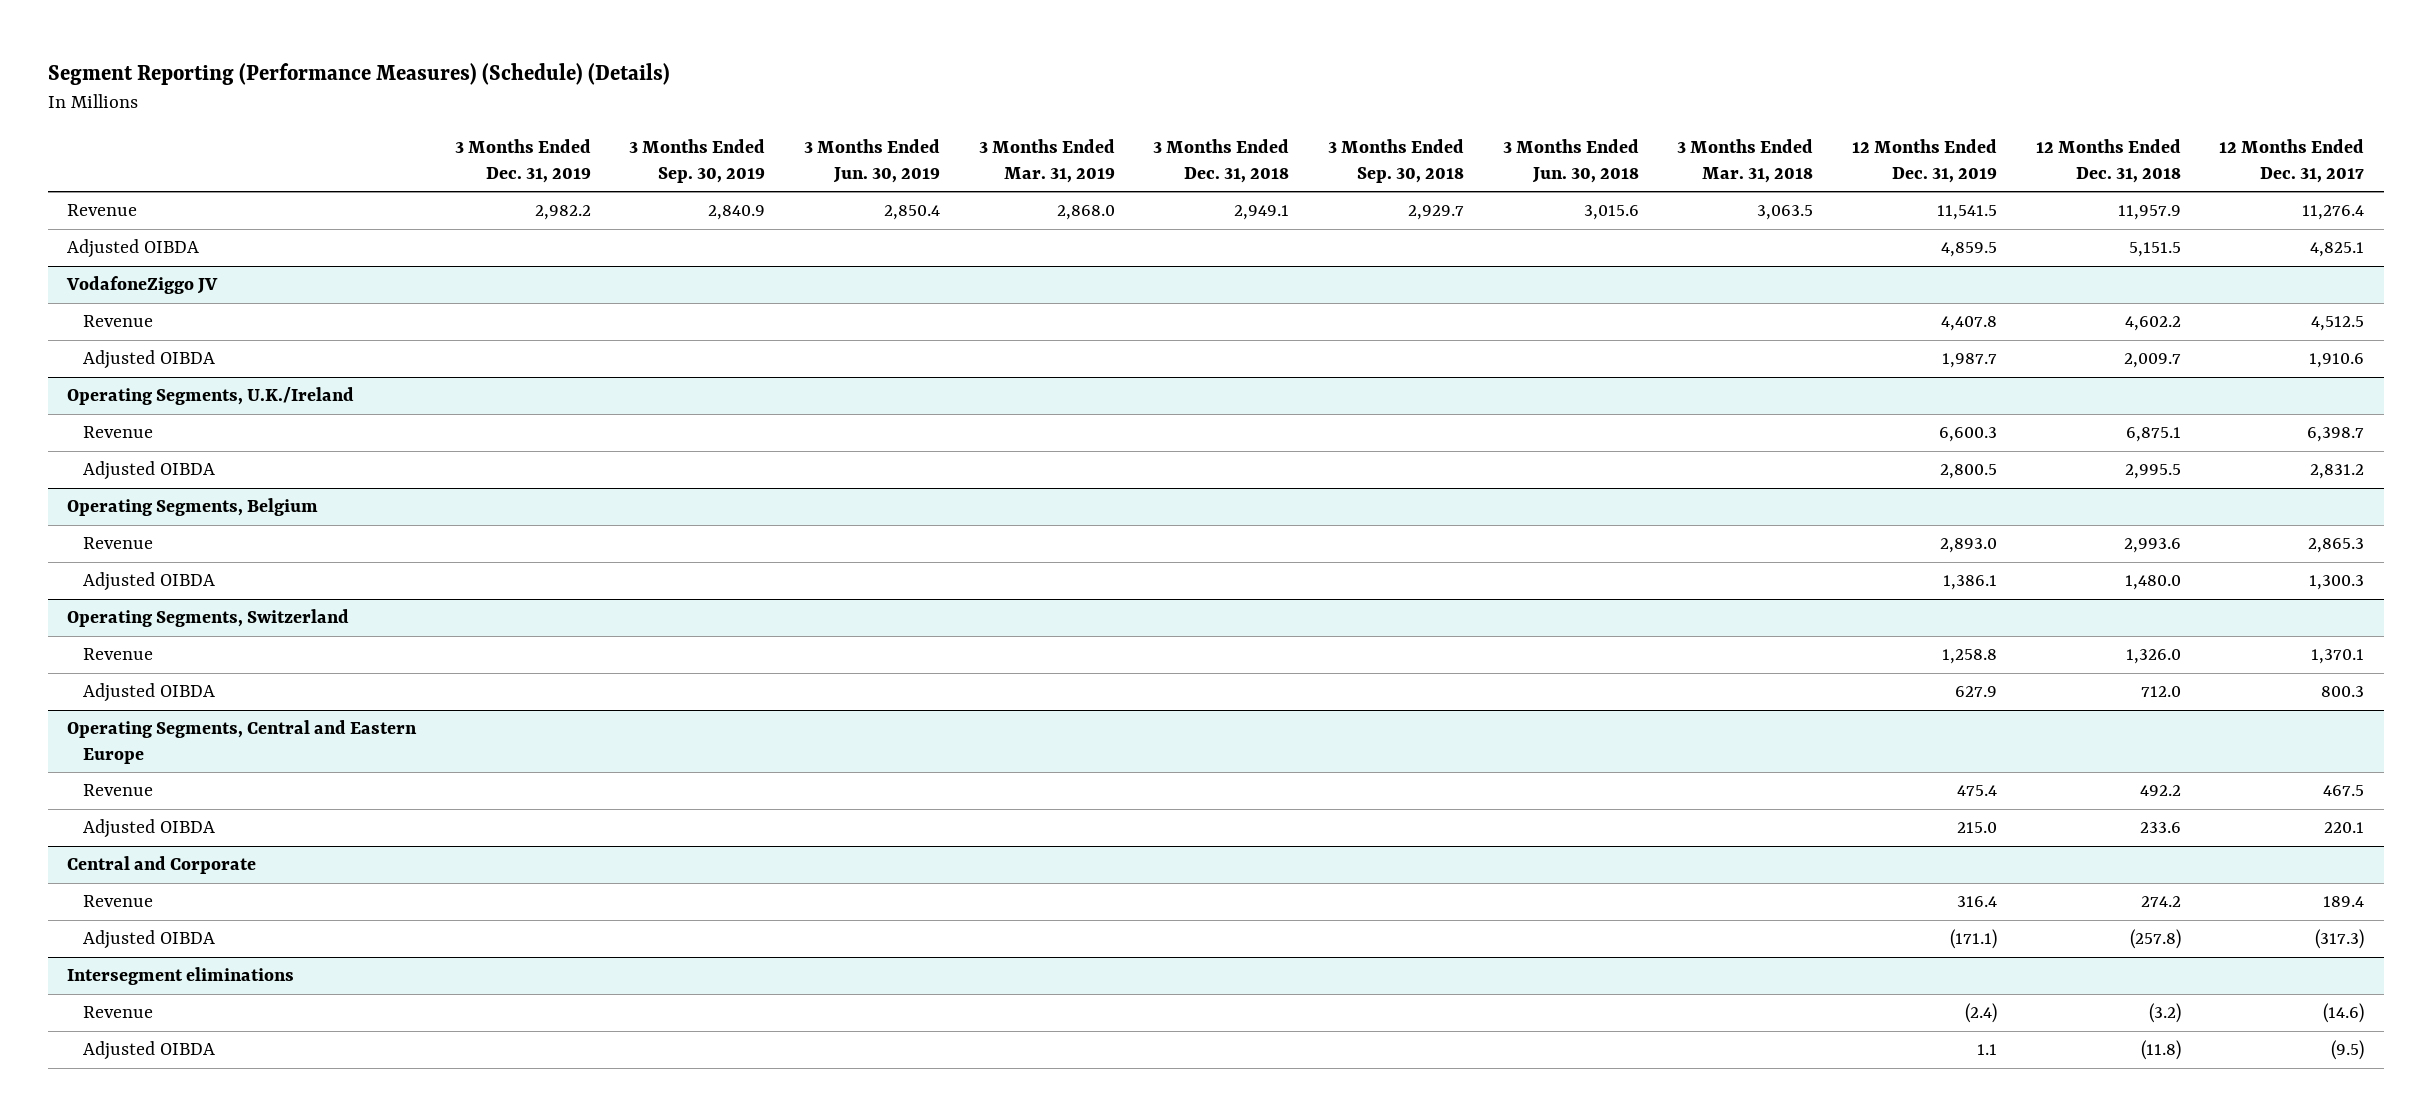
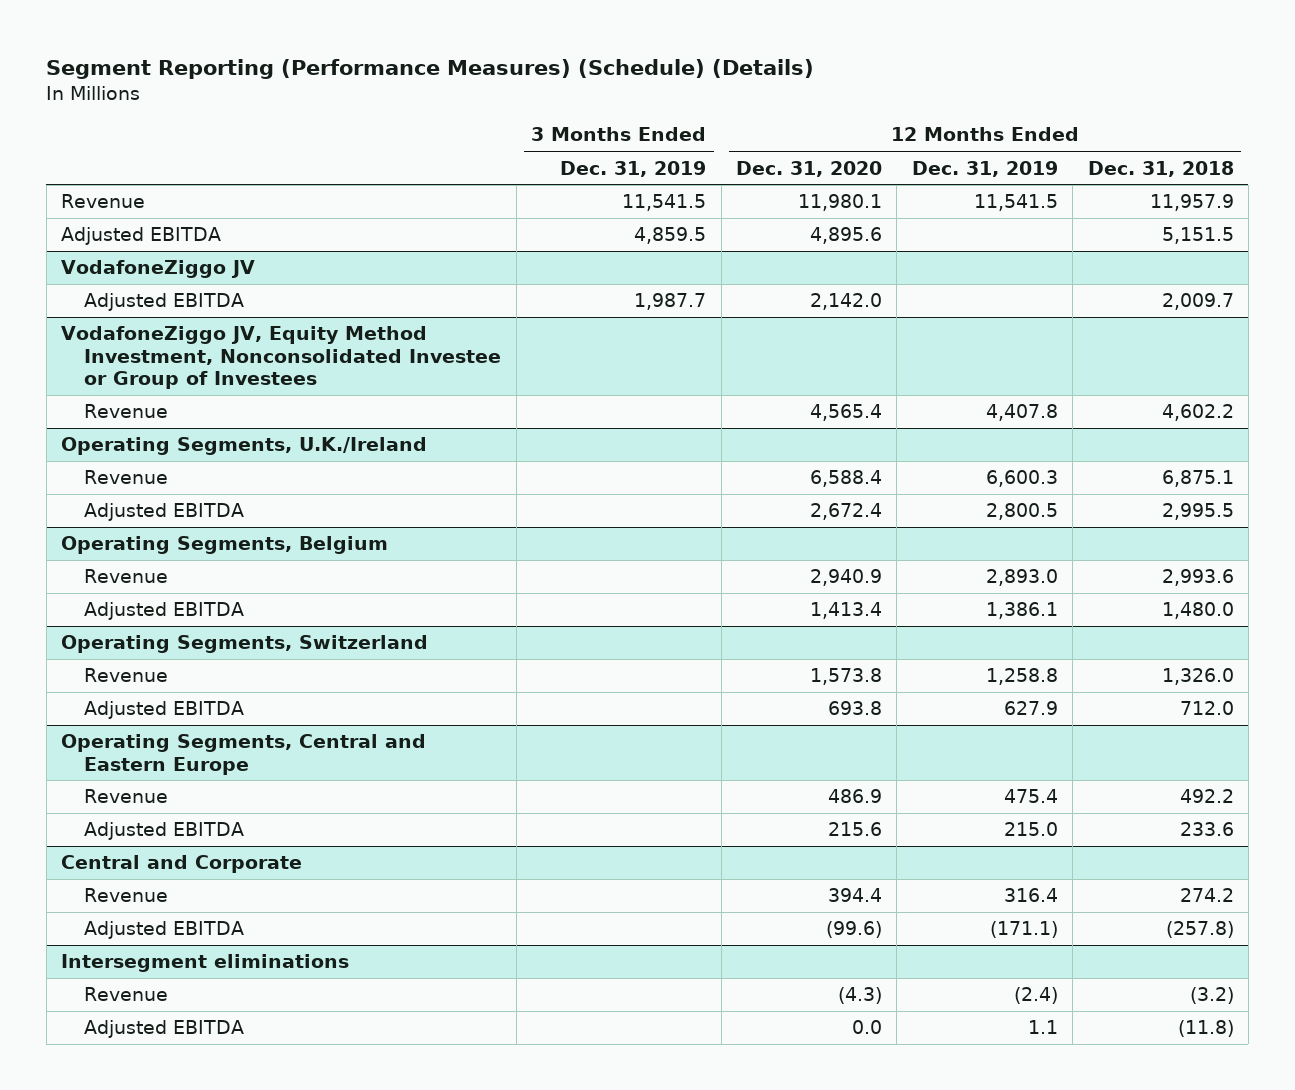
- | 3 Months Ended Dec. 31, 2019 | 3 Months Ended Sep. 30, 2019 | 3 Months Ended Jun. 30, 2019 | 3 Months Ended Mar. 31, 2019 | 3 Months Ended Dec. 31, 2018 | 3 Months Ended Sep. 30, 2018 | 3 Months Ended Jun. 30, 2018 | 3 Months Ended Mar. 31, 2018 | 12 Months Ended Dec. 31, 2019 | 12 Months Ended Dec. 31, 2018 | 12 Months Ended Dec. 31, 2017
+ | 3 Months Ended Dec. 31, 2019 | 12 Months Ended Dec. 31, 2020 | 12 Months Ended Dec. 31, 2019 | 12 Months Ended Dec. 31, 2018
- Revenue | 2,982.2 | 2,840.9 | 2,850.4 | 2,868.0 | 2,949.1 | 2,929.7 | 3,015.6 | 3,063.5 | 11,541.5 | 11,957.9 | 11,276.4
- Adjusted OIBDA | | | | | | | | | 4,859.5 | 5,151.5 | 4,825.1
+ Revenue | 11,541.5 | 11,980.1 | 11,541.5 | 11,957.9
+ Adjusted EBITDA | 4,859.5 | 4,895.6 | | 5,151.5
@ VodafoneZiggo JV
+ Adjusted EBITDA | 1,987.7 | 2,142.0 | | 2,009.7
+ VodafoneZiggo JV, Equity Method Investment, Nonconsolidated Investee or Group of Investees
@ VodafoneZiggo JV
- Adjusted OIBDA | | | | | | | | | 1,987.7 | 2,009.7 | 1,910.6
@ Operating Segments, U.K./Ireland
- Adjusted OIBDA | | | | | | | | | 2,800.5 | 2,995.5 | 2,831.2
+ Adjusted EBITDA | | 2,672.4 | 2,800.5 | 2,995.5
@ Operating Segments, Belgium
- Adjusted OIBDA | | | | | | | | | 1,386.1 | 1,480.0 | 1,300.3
+ Adjusted EBITDA | | 1,413.4 | 1,386.1 | 1,480.0
@ Operating Segments, Switzerland
- Adjusted OIBDA | | | | | | | | | 627.9 | 712.0 | 800.3
+ Adjusted EBITDA | | 693.8 | 627.9 | 712.0
@ Operating Segments, Central and Eastern Europe
- Adjusted OIBDA | | | | | | | | | 215.0 | 233.6 | 220.1
+ Adjusted EBITDA | | 215.6 | 215.0 | 233.6
@ Central and Corporate
- Adjusted OIBDA | | | | | | | | | (171.1) | (257.8) | (317.3)
+ Adjusted EBITDA | | (99.6) | (171.1) | (257.8)
@ Intersegment eliminations
- Adjusted OIBDA | | | | | | | | | 1.1 | (11.8) | (9.5)
+ Adjusted EBITDA | | 0.0 | 1.1 | (11.8)

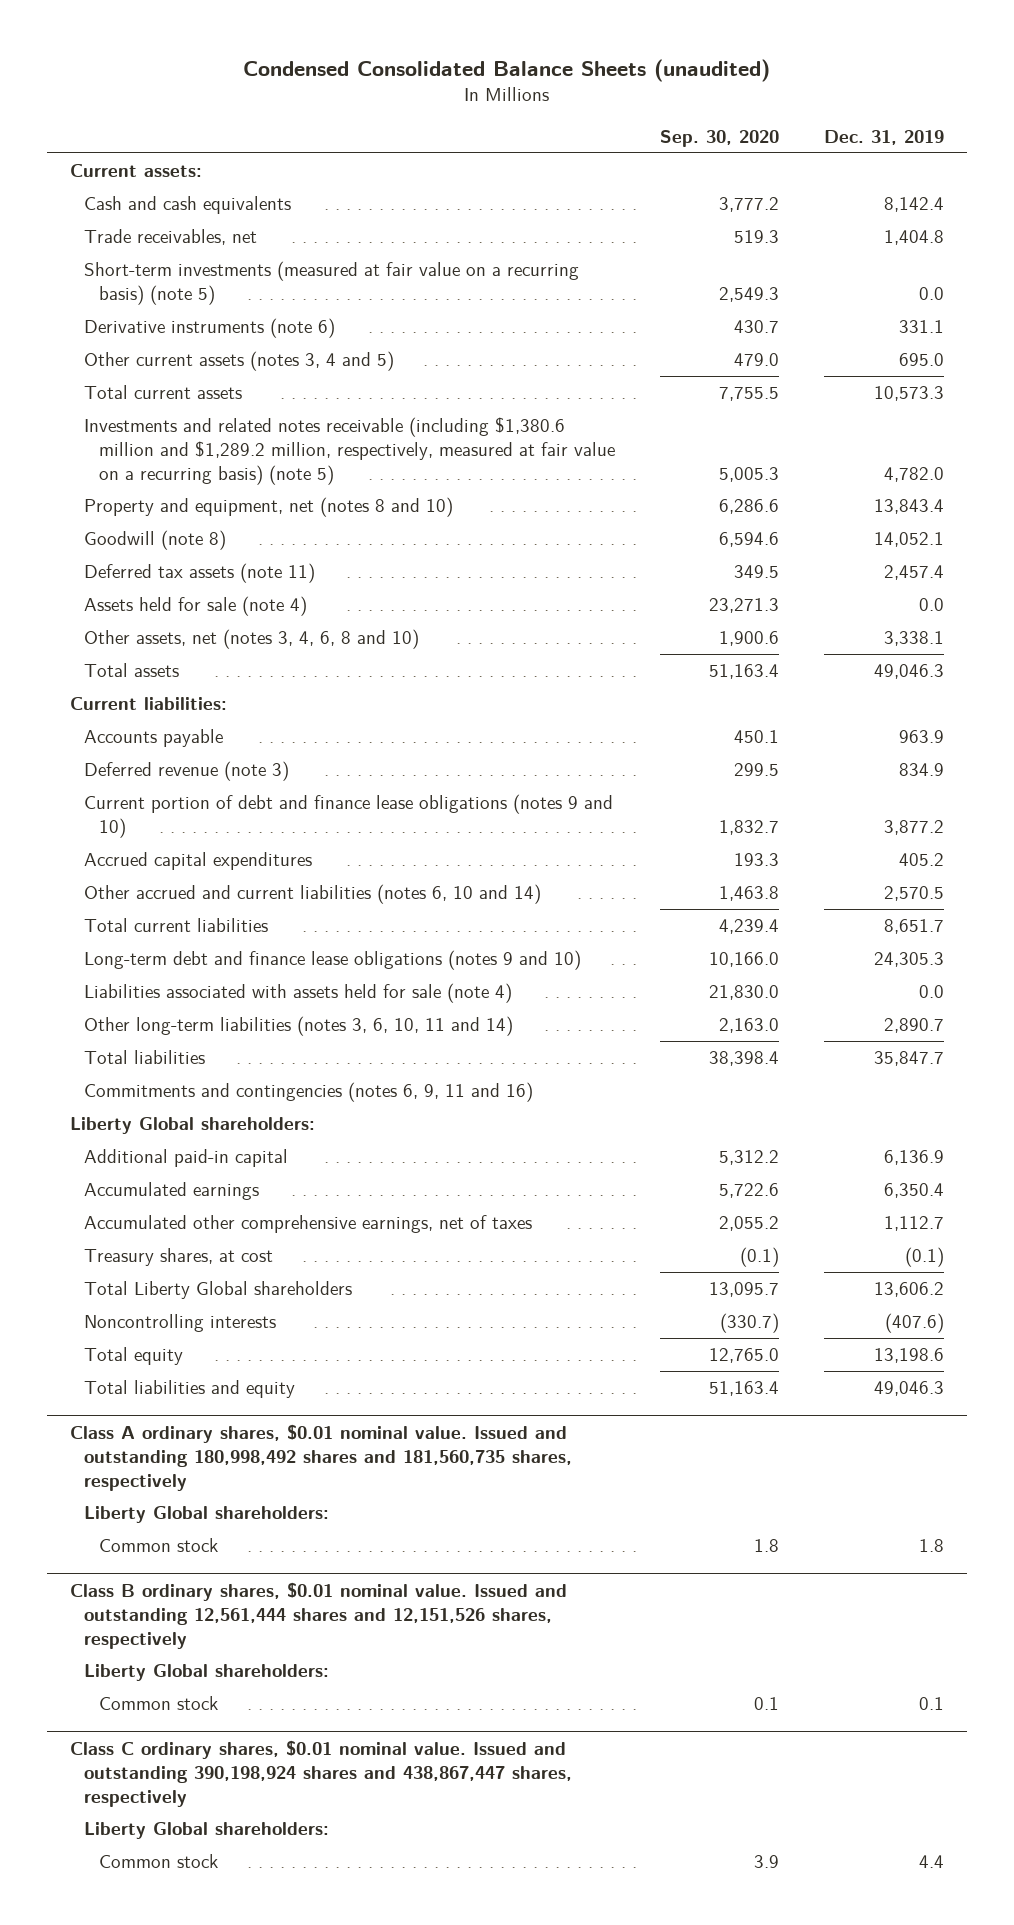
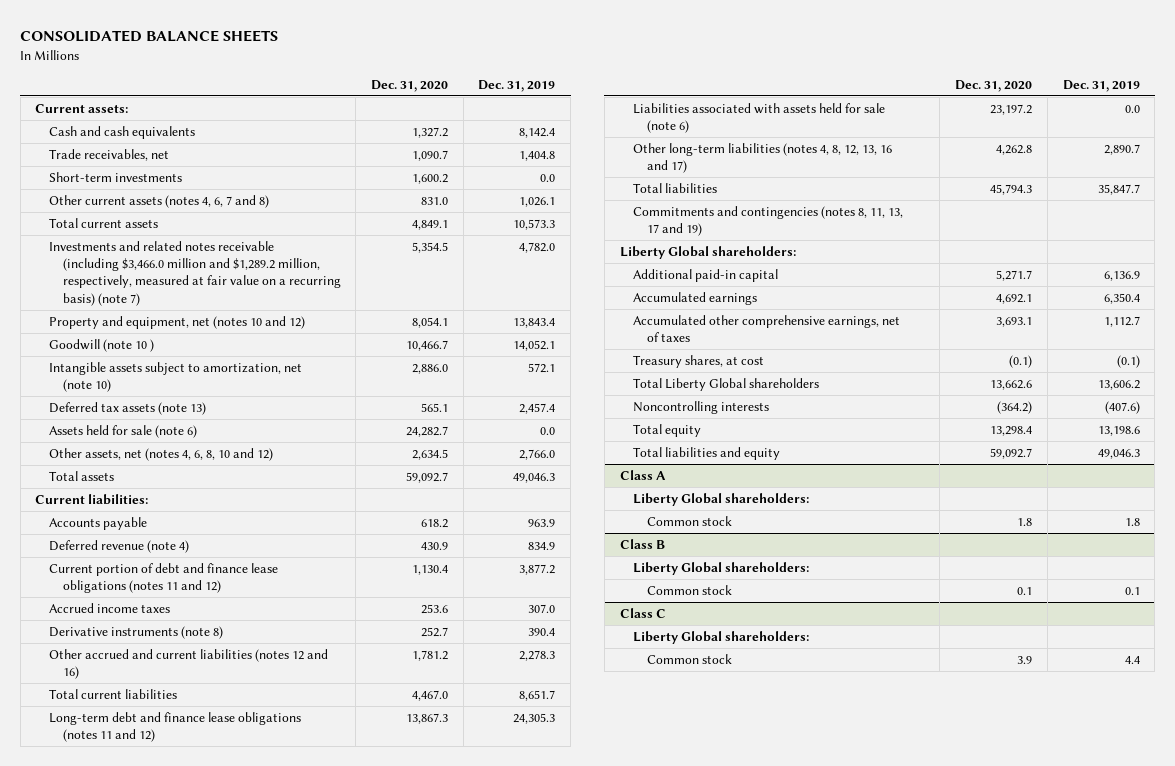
- Condensed Consolidated Balance Sheets (unaudited)
+ CONSOLIDATED BALANCE SHEETS
- | Sep. 30, 2020 | Dec. 31, 2019
+ | Dec. 31, 2020 | Dec. 31, 2019
- Short-term investments (measured at fair value on a recurring basis) (note 5) | 2,549.3 | 0.0
- Derivative instruments (note 6) | 430.7 | 331.1
- Other current assets (notes 3, 4 and 5) | 479.0 | 695.0
+ Short-term investments | 1,600.2 | 0.0
+ Other current assets (notes 4, 6, 7 and 8) | 831.0 | 1,026.1
- Investments and related notes receivable (including $1,380.6 million and $1,289.2 million, respectively, measured at fair value on a recurring basis) (note 5) | 5,005.3 | 4,782.0
- Property and equipment, net (notes 8 and 10) | 6,286.6 | 13,843.4
- Goodwill (note 8) | 6,594.6 | 14,052.1
- Deferred tax assets (note 11) | 349.5 | 2,457.4
- Assets held for sale (note 4) | 23,271.3 | 0.0
- Other assets, net (notes 3, 4, 6, 8 and 10) | 1,900.6 | 3,338.1
+ Investments and related notes receivable (including $3,466.0 million and $1,289.2 million, respectively, measured at fair value on a recurring basis) (note 7) | 5,354.5 | 4,782.0
+ Property and equipment, net (notes 10 and 12) | 8,054.1 | 13,843.4
+ Goodwill (note 10 ) | 10,466.7 | 14,052.1
+ Intangible assets subject to amortization, net (note 10) | 2,886.0 | 572.1
+ Deferred tax assets (note 13) | 565.1 | 2,457.4
+ Assets held for sale (note 6) | 24,282.7 | 0.0
+ Other assets, net (notes 4, 6, 8, 10 and 12) | 2,634.5 | 2,766.0
- Deferred revenue (note 3) | 299.5 | 834.9
- Current portion of debt and finance lease obligations (notes 9 and 10) | 1,832.7 | 3,877.2
- Accrued capital expenditures | 193.3 | 405.2
- Other accrued and current liabilities (notes 6, 10 and 14) | 1,463.8 | 2,570.5
+ Deferred revenue (note 4) | 430.9 | 834.9
+ Current portion of debt and finance lease obligations (notes 11 and 12) | 1,130.4 | 3,877.2
+ Accrued income taxes | 253.6 | 307.0
+ Derivative instruments (note 8) | 252.7 | 390.4
+ Other accrued and current liabilities (notes 12 and 16) | 1,781.2 | 2,278.3
- Long-term debt and finance lease obligations (notes 9 and 10) | 10,166.0 | 24,305.3
- Liabilities associated with assets held for sale (note 4) | 21,830.0 | 0.0
- Other long-term liabilities (notes 3, 6, 10, 11 and 14) | 2,163.0 | 2,890.7
+ Long-term debt and finance lease obligations (notes 11 and 12) | 13,867.3 | 24,305.3
+ Liabilities associated with assets held for sale (note 6) | 23,197.2 | 0.0
+ Other long-term liabilities (notes 4, 8, 12, 13, 16 and 17) | 4,262.8 | 2,890.7
- Commitments and contingencies (notes 6, 9, 11 and 16)
+ Commitments and contingencies (notes 8, 11, 13, 17 and 19)
- Class A ordinary shares, $0.01 nominal value. Issued and outstanding 180,998,492 shares and 181,560,735 shares, respectively
+ Class A
- Class B ordinary shares, $0.01 nominal value. Issued and outstanding 12,561,444 shares and 12,151,526 shares, respectively
+ Class B
- Class C ordinary shares, $0.01 nominal value. Issued and outstanding 390,198,924 shares and 438,867,447 shares, respectively
+ Class C

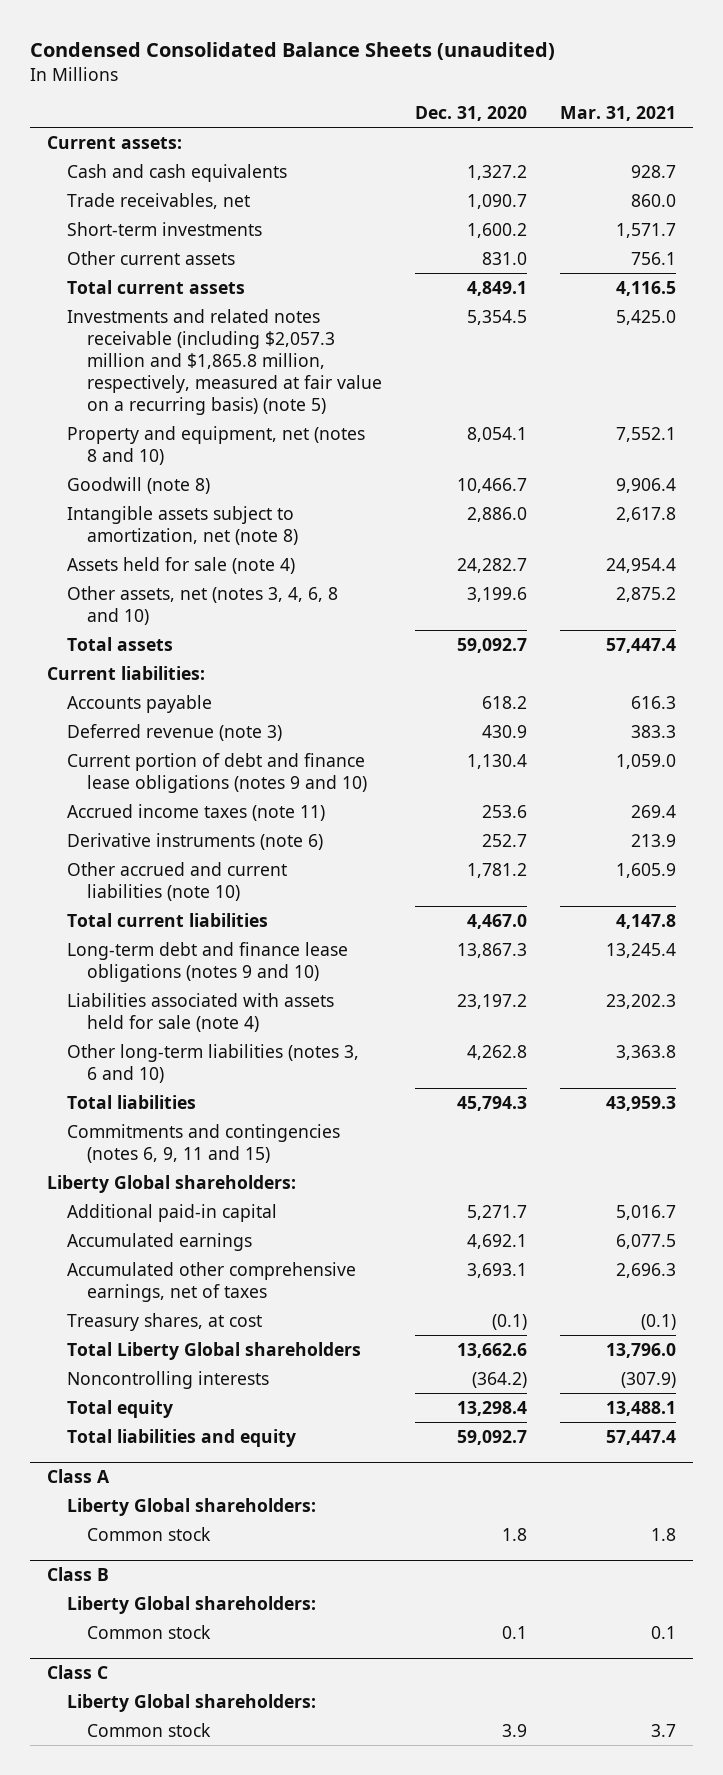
- CONSOLIDATED BALANCE SHEETS
+ Condensed Consolidated Balance Sheets (unaudited)
- | Dec. 31, 2020 | Dec. 31, 2019
+ | Dec. 31, 2020 | Mar. 31, 2021
- Other current assets (notes 4, 6, 7 and 8) | 831.0 | 1,026.1
+ Other current assets | 831.0 | 756.1
- Investments and related notes receivable (including $3,466.0 million and $1,289.2 million, respectively, measured at fair value on a recurring basis) (note 7) | 5,354.5 | 4,782.0
- Property and equipment, net (notes 10 and 12) | 8,054.1 | 13,843.4
- Goodwill (note 10 ) | 10,466.7 | 14,052.1
- Intangible assets subject to amortization, net (note 10) | 2,886.0 | 572.1
- Deferred tax assets (note 13) | 565.1 | 2,457.4
- Assets held for sale (note 6) | 24,282.7 | 0.0
- Other assets, net (notes 4, 6, 8, 10 and 12) | 2,634.5 | 2,766.0
+ Investments and related notes receivable (including $2,057.3 million and $1,865.8 million, respectively, measured at fair value on a recurring basis) (note 5) | 5,354.5 | 5,425.0
+ Property and equipment, net (notes 8 and 10) | 8,054.1 | 7,552.1
+ Goodwill (note 8) | 10,466.7 | 9,906.4
+ Intangible assets subject to amortization, net (note 8) | 2,886.0 | 2,617.8
+ Assets held for sale (note 4) | 24,282.7 | 24,954.4
+ Other assets, net (notes 3, 4, 6, 8 and 10) | 3,199.6 | 2,875.2
- Deferred revenue (note 4) | 430.9 | 834.9
- Current portion of debt and finance lease obligations (notes 11 and 12) | 1,130.4 | 3,877.2
- Accrued income taxes | 253.6 | 307.0
- Derivative instruments (note 8) | 252.7 | 390.4
- Other accrued and current liabilities (notes 12 and 16) | 1,781.2 | 2,278.3
+ Deferred revenue (note 3) | 430.9 | 383.3
+ Current portion of debt and finance lease obligations (notes 9 and 10) | 1,130.4 | 1,059.0
+ Accrued income taxes (note 11) | 253.6 | 269.4
+ Derivative instruments (note 6) | 252.7 | 213.9
+ Other accrued and current liabilities (note 10) | 1,781.2 | 1,605.9
- Long-term debt and finance lease obligations (notes 11 and 12) | 13,867.3 | 24,305.3
- Liabilities associated with assets held for sale (note 6) | 23,197.2 | 0.0
- Other long-term liabilities (notes 4, 8, 12, 13, 16 and 17) | 4,262.8 | 2,890.7
+ Long-term debt and finance lease obligations (notes 9 and 10) | 13,867.3 | 13,245.4
+ Liabilities associated with assets held for sale (note 4) | 23,197.2 | 23,202.3
+ Other long-term liabilities (notes 3, 6 and 10) | 4,262.8 | 3,363.8
- Commitments and contingencies (notes 8, 11, 13, 17 and 19)
+ Commitments and contingencies (notes 6, 9, 11 and 15)

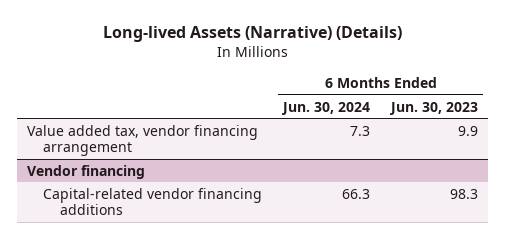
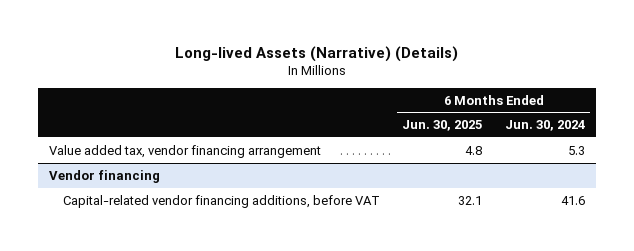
- | 6 Months Ended Jun. 30, 2024 | 6 Months Ended Jun. 30, 2023
+ | 6 Months Ended Jun. 30, 2025 | 6 Months Ended Jun. 30, 2024
- Value added tax, vendor financing arrangement | 7.3 | 9.9
+ Value added tax, vendor financing arrangement | 4.8 | 5.3
@ Vendor financing
- Capital-related vendor financing additions | 66.3 | 98.3
+ Capital-related vendor financing additions, before VAT | 32.1 | 41.6

